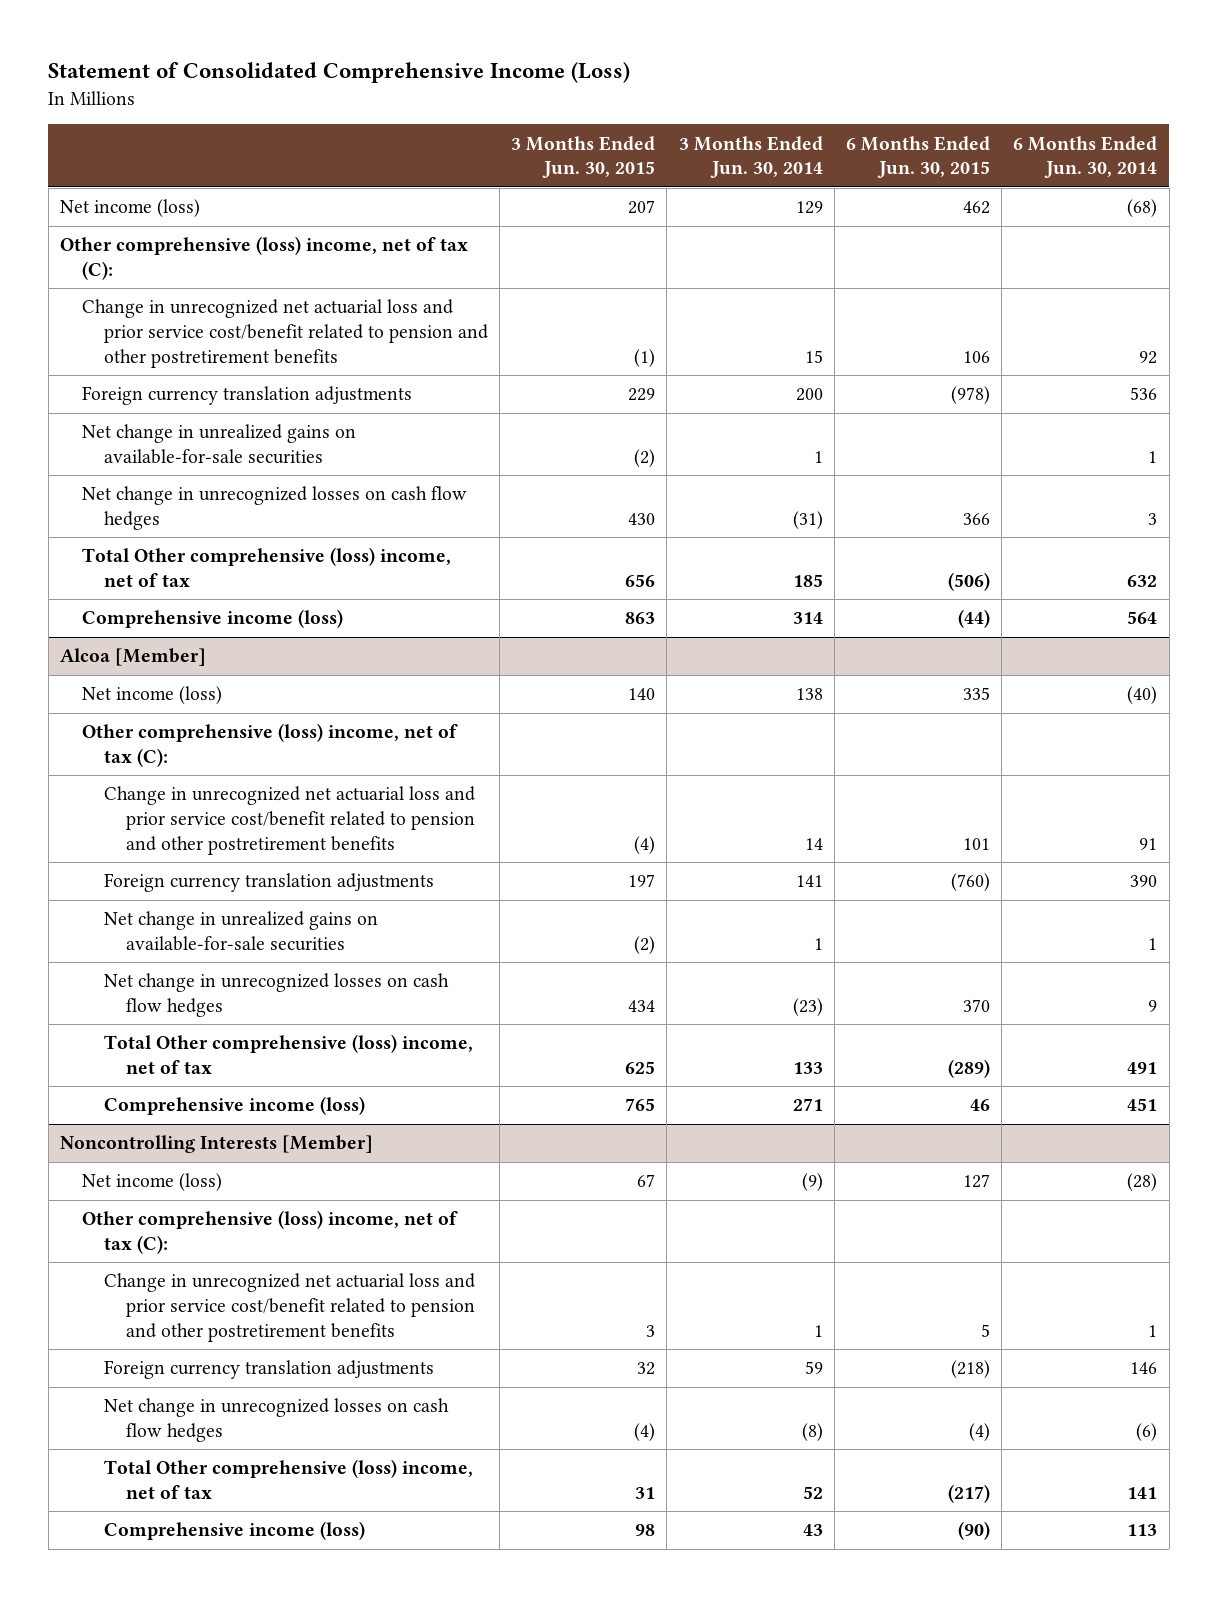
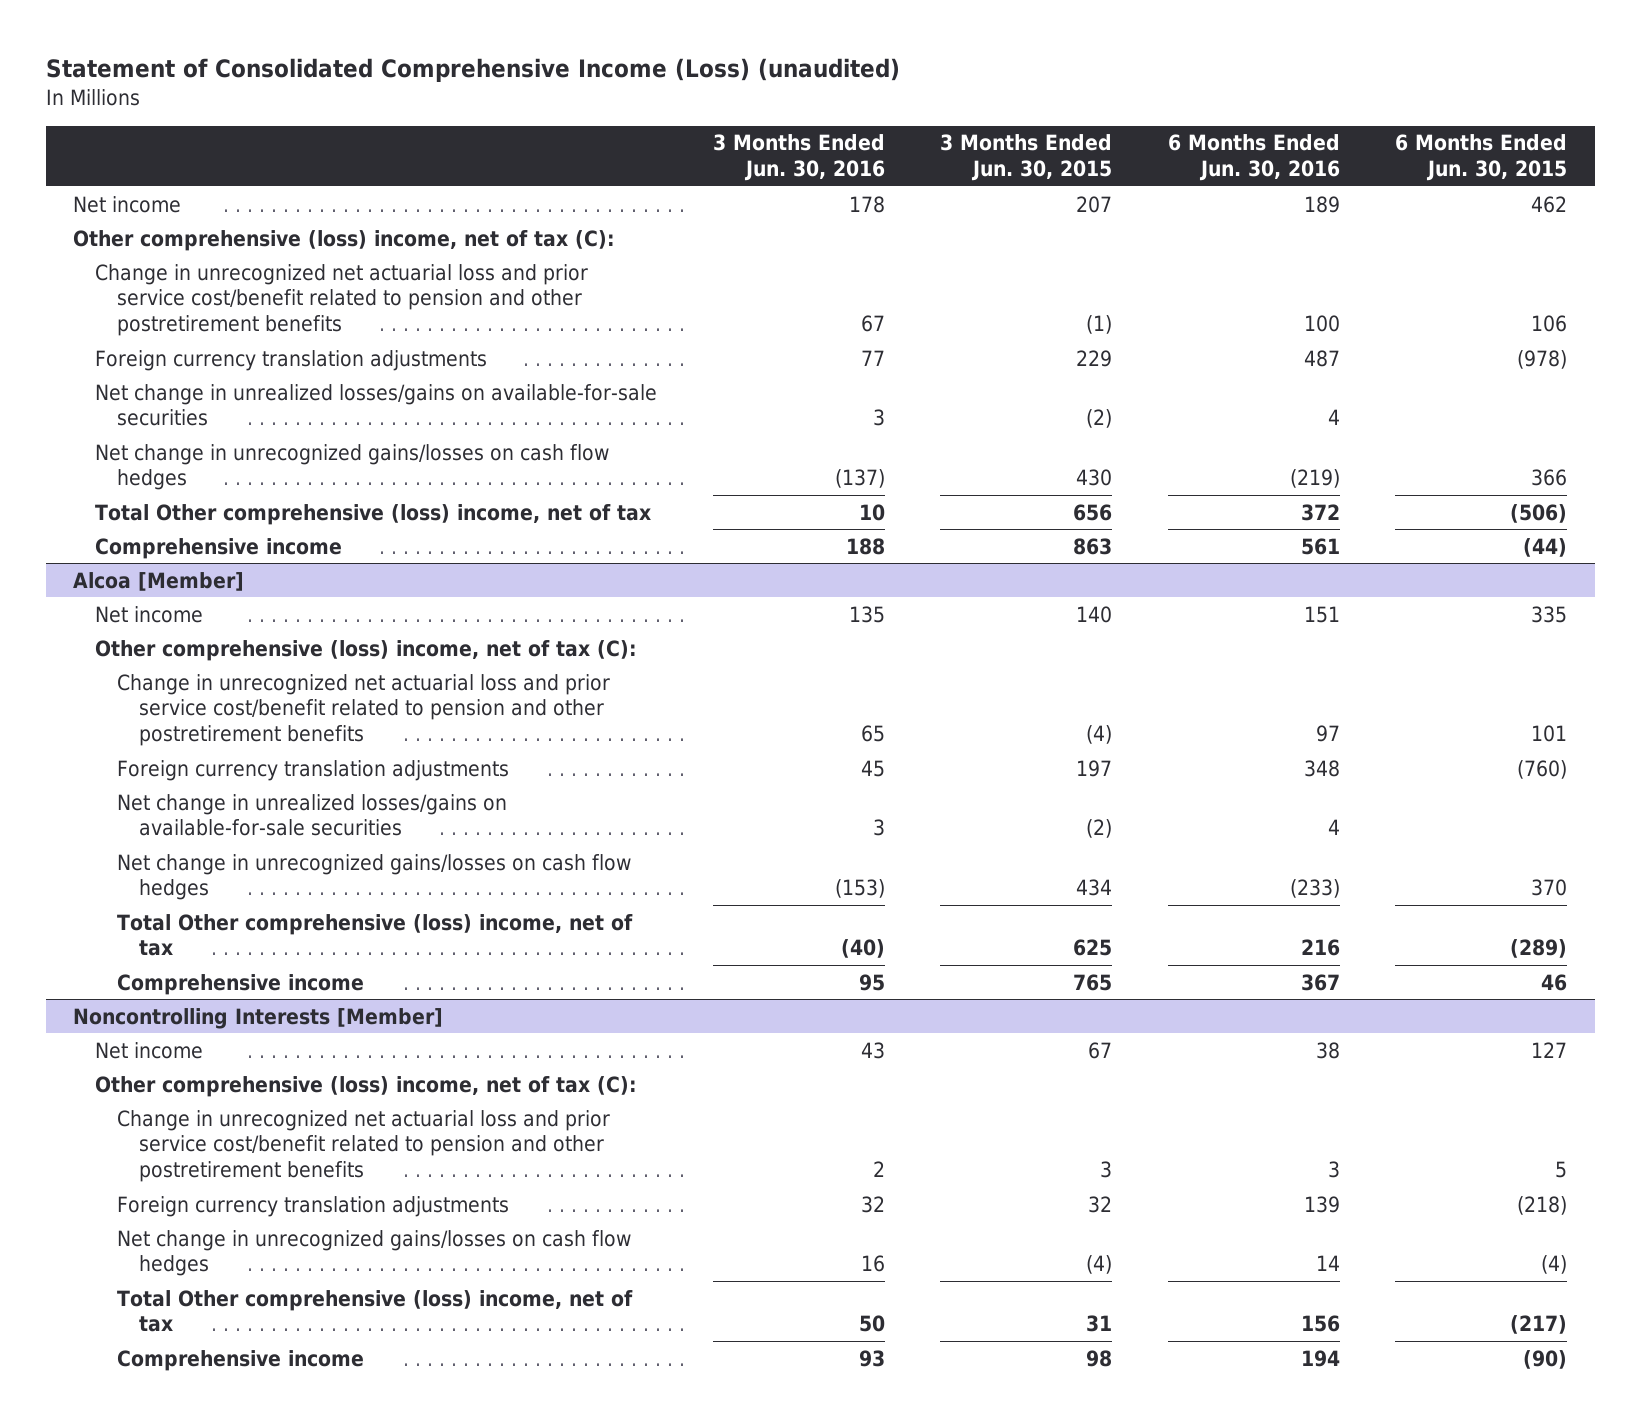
- Statement of Consolidated Comprehensive Income (Loss)
+ Statement of Consolidated Comprehensive Income (Loss) (unaudited)
- | 3 Months Ended Jun. 30, 2015 | 3 Months Ended Jun. 30, 2014 | 6 Months Ended Jun. 30, 2015 | 6 Months Ended Jun. 30, 2014
+ | 3 Months Ended Jun. 30, 2016 | 3 Months Ended Jun. 30, 2015 | 6 Months Ended Jun. 30, 2016 | 6 Months Ended Jun. 30, 2015
- Net income (loss) | 207 | 129 | 462 | (68)
+ Net income | 178 | 207 | 189 | 462
- Net change in unrealized gains on available-for-sale securities | (2) | 1 | | 1
- Net change in unrecognized losses on cash flow hedges | 430 | (31) | 366 | 3
+ Net change in unrealized losses/gains on available-for-sale securities | 3 | (2) | 4 |
+ Net change in unrecognized gains/losses on cash flow hedges | (137) | 430 | (219) | 366
- Comprehensive income (loss) | 863 | 314 | (44) | 564
+ Comprehensive income | 188 | 863 | 561 | (44)
@ Alcoa [Member]
- Net income (loss) | 140 | 138 | 335 | (40)
+ Net income | 135 | 140 | 151 | 335
- Net change in unrealized gains on available-for-sale securities | (2) | 1 | | 1
- Net change in unrecognized losses on cash flow hedges | 434 | (23) | 370 | 9
+ Net change in unrealized losses/gains on available-for-sale securities | 3 | (2) | 4 |
+ Net change in unrecognized gains/losses on cash flow hedges | (153) | 434 | (233) | 370
- Comprehensive income (loss) | 765 | 271 | 46 | 451
+ Comprehensive income | 95 | 765 | 367 | 46
@ Noncontrolling Interests [Member]
- Net income (loss) | 67 | (9) | 127 | (28)
+ Net income | 43 | 67 | 38 | 127
- Net change in unrecognized losses on cash flow hedges | (4) | (8) | (4) | (6)
+ Net change in unrecognized gains/losses on cash flow hedges | 16 | (4) | 14 | (4)
- Comprehensive income (loss) | 98 | 43 | (90) | 113
+ Comprehensive income | 93 | 98 | 194 | (90)

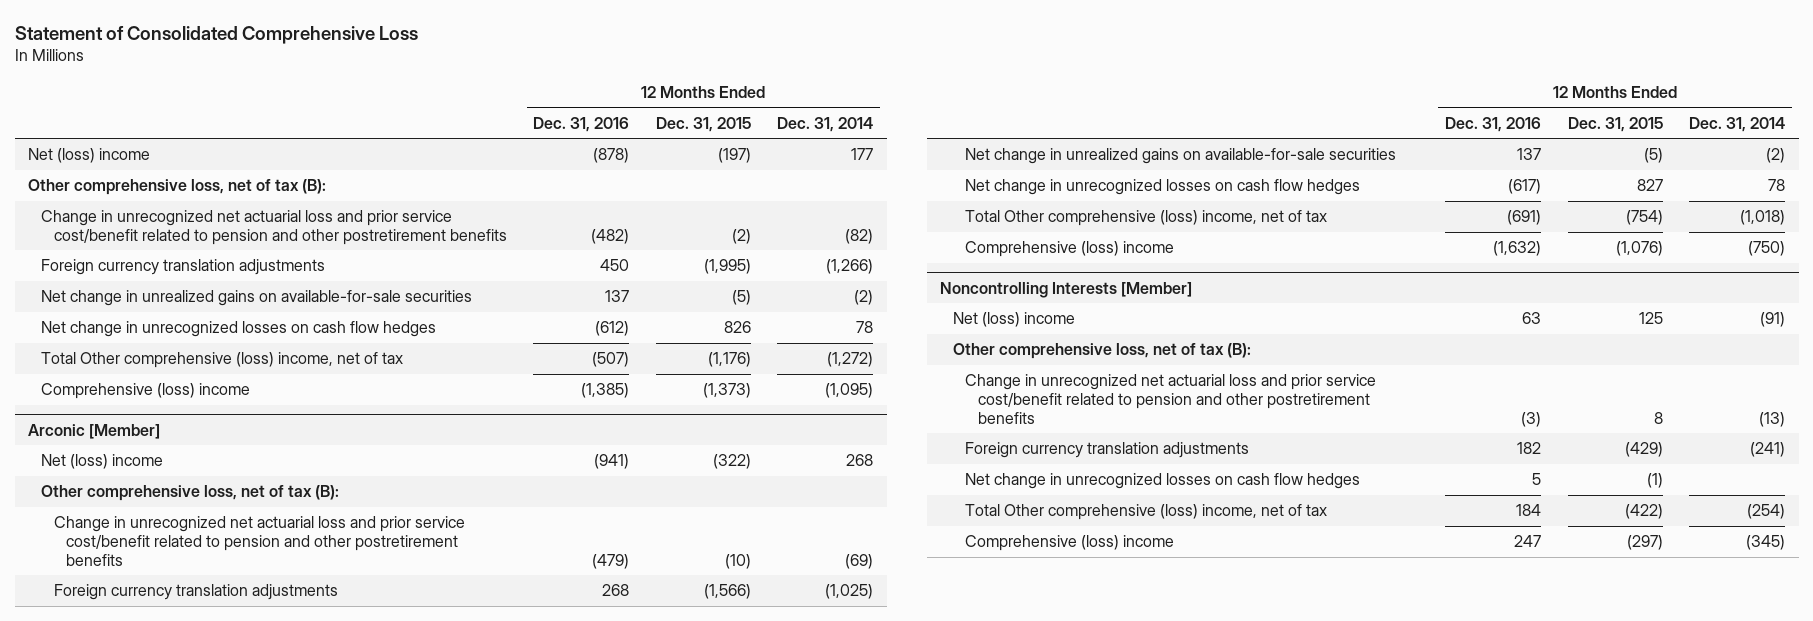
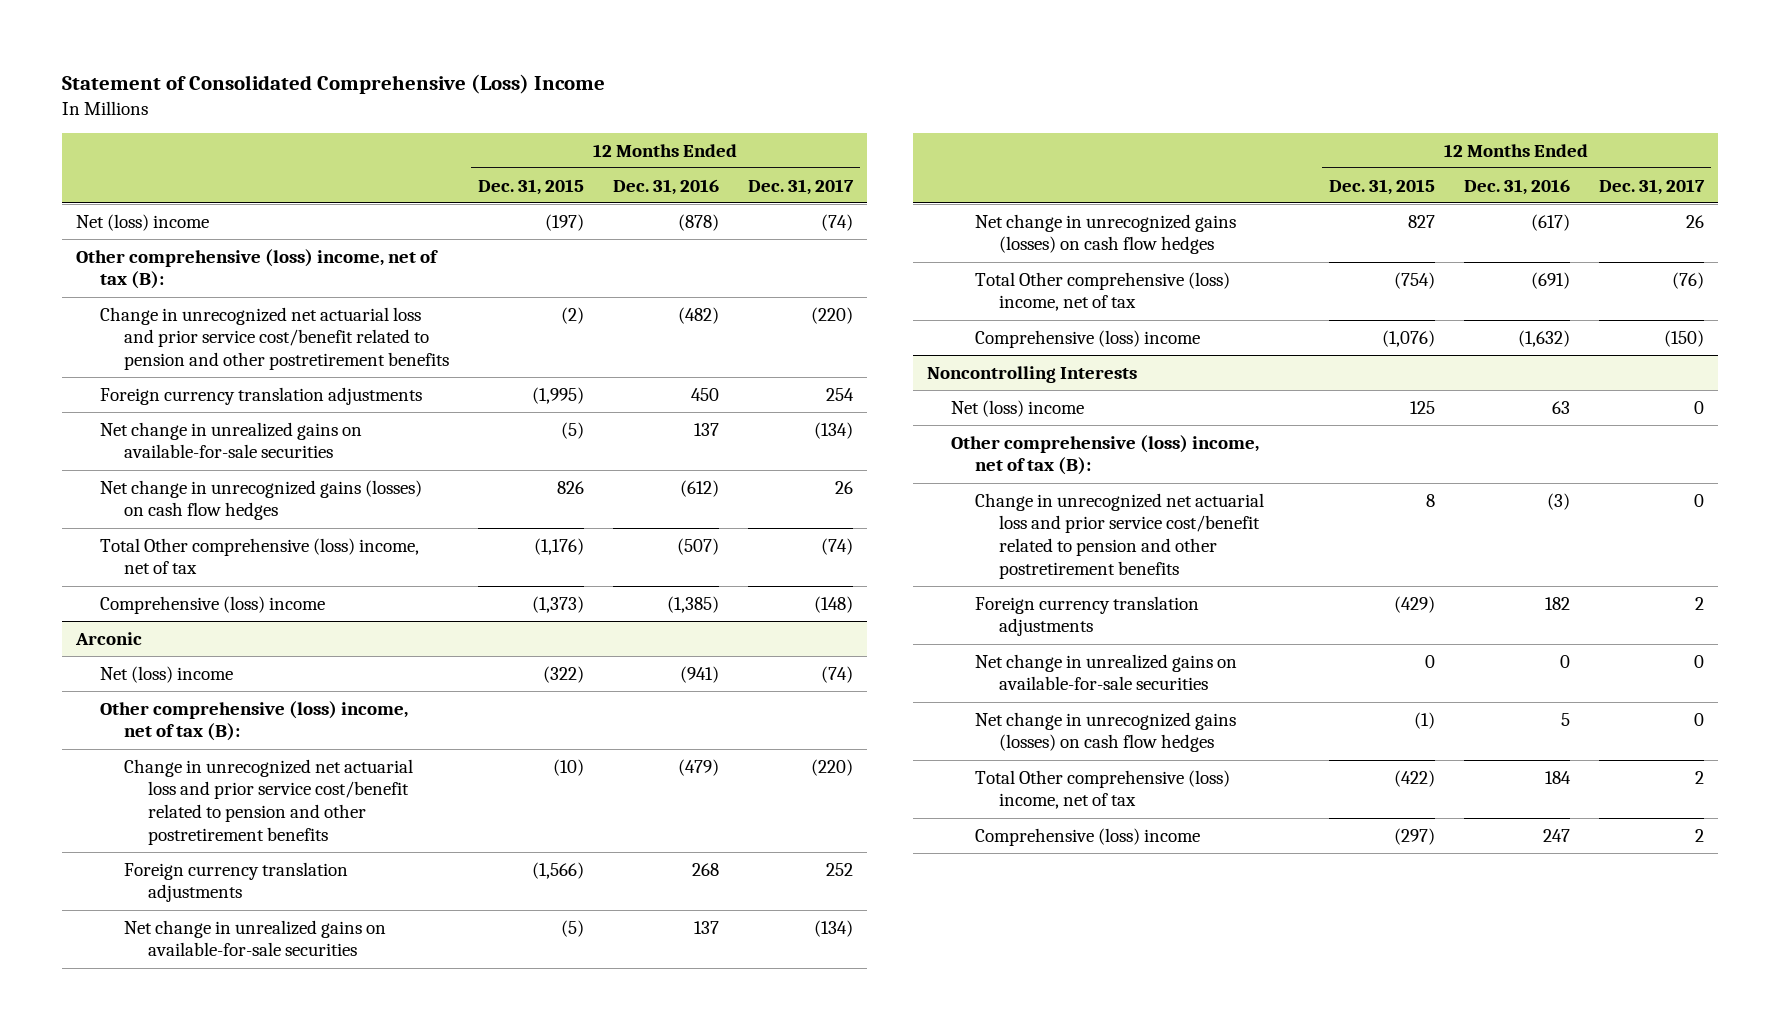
- Statement of Consolidated Comprehensive Loss
+ Statement of Consolidated Comprehensive (Loss) Income
- | 12 Months Ended Dec. 31, 2016 | 12 Months Ended Dec. 31, 2015 | 12 Months Ended Dec. 31, 2014
+ | 12 Months Ended Dec. 31, 2015 | 12 Months Ended Dec. 31, 2016 | 12 Months Ended Dec. 31, 2017
- Other comprehensive loss, net of tax (B):
+ Other comprehensive (loss) income, net of tax (B):
- Net change in unrecognized losses on cash flow hedges | (612) | 826 | 78
+ Net change in unrecognized gains (losses) on cash flow hedges | 826 | (612) | 26
- Arconic [Member]
+ Arconic
- Other comprehensive loss, net of tax (B):
+ Other comprehensive (loss) income, net of tax (B):
- Net change in unrecognized losses on cash flow hedges | (617) | 827 | 78
+ Net change in unrecognized gains (losses) on cash flow hedges | 827 | (617) | 26
- Noncontrolling Interests [Member]
+ Noncontrolling Interests
- Other comprehensive loss, net of tax (B):
+ Other comprehensive (loss) income, net of tax (B):
- Net change in unrecognized losses on cash flow hedges | 5 | (1) |
+ Net change in unrealized gains on available-for-sale securities | 0 | 0 | 0
+ Net change in unrecognized gains (losses) on cash flow hedges | (1) | 5 | 0

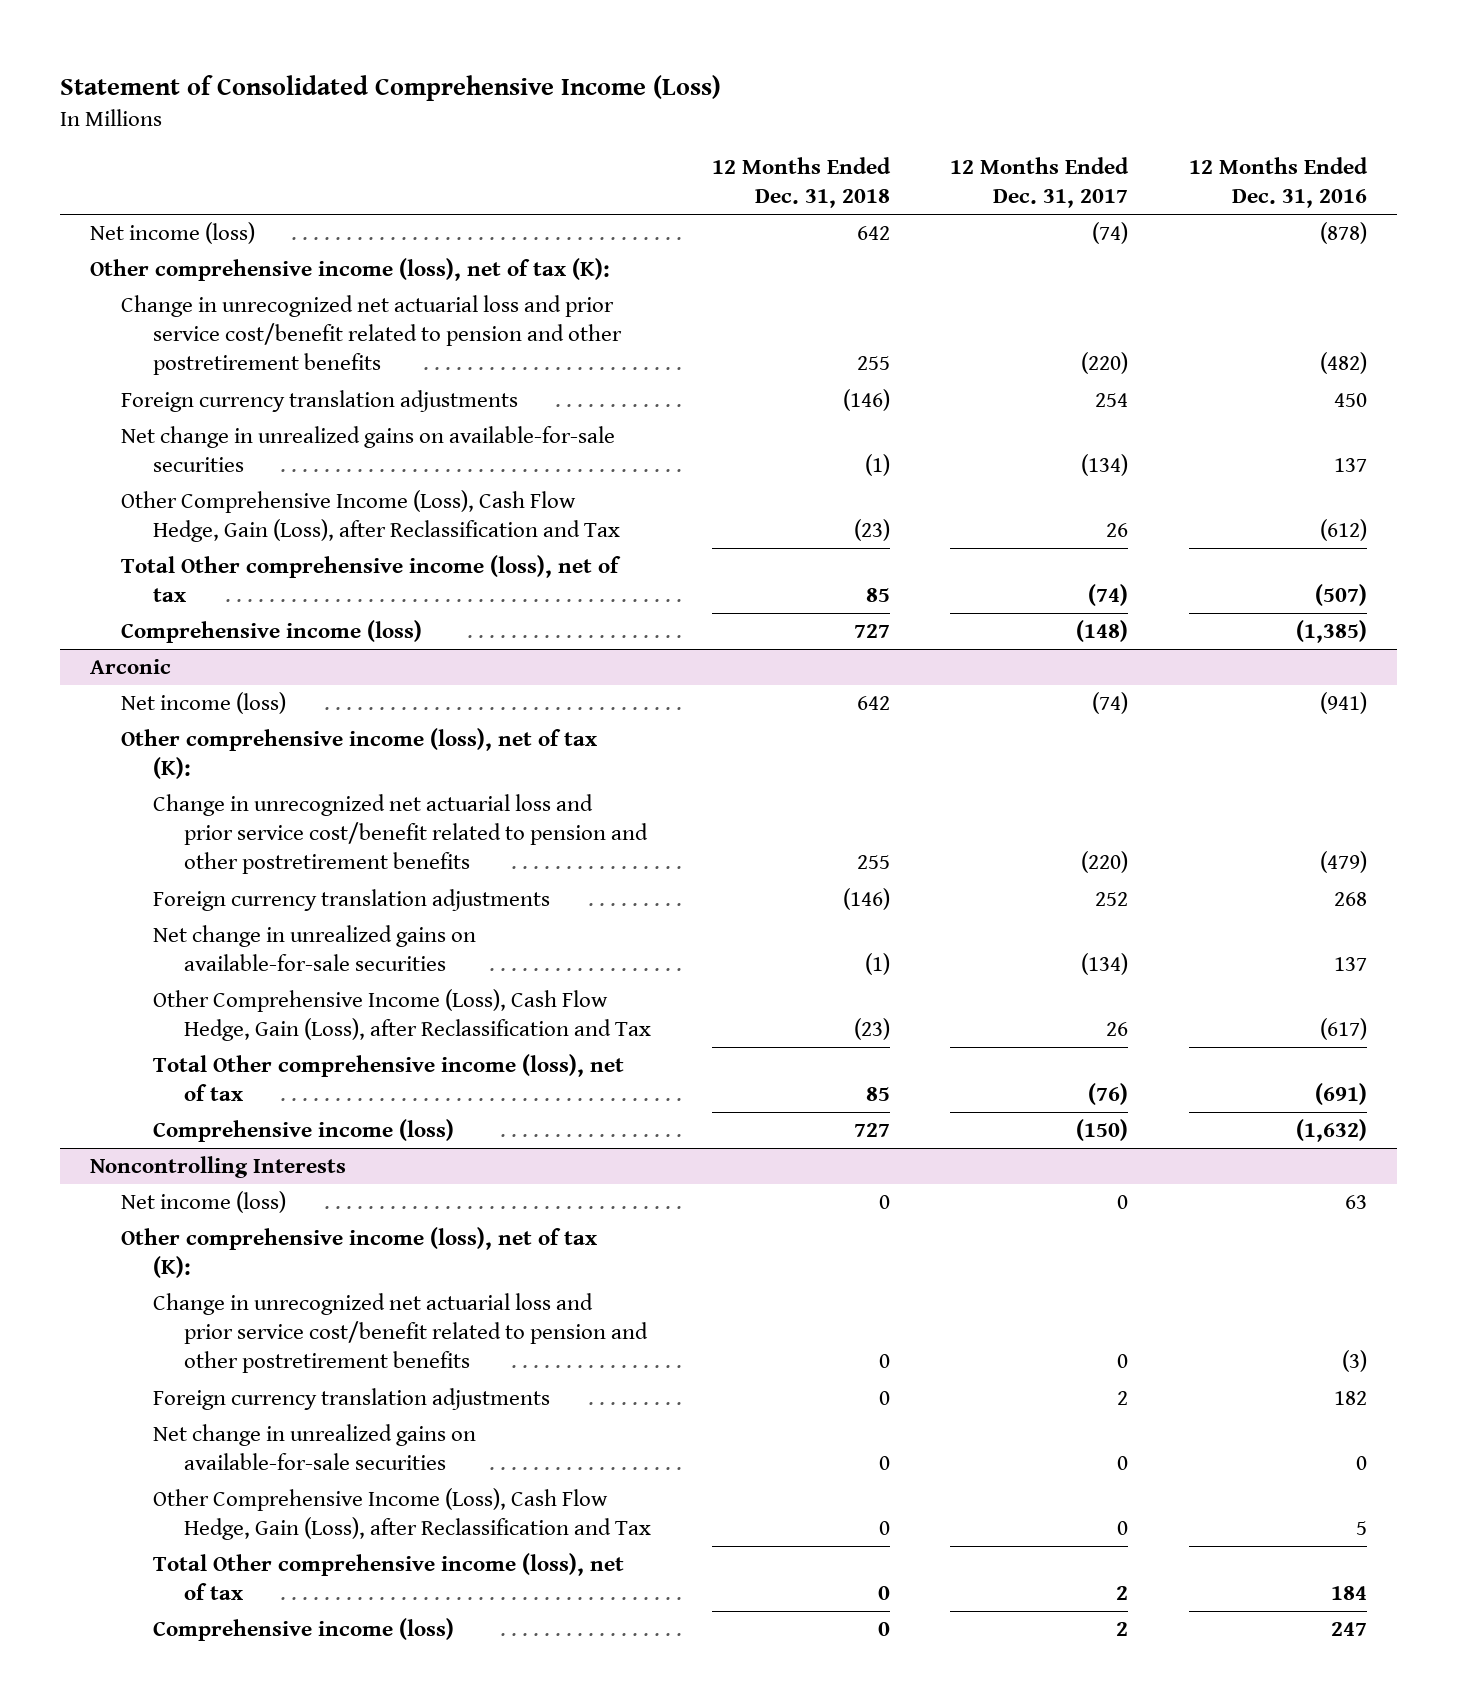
- Statement of Consolidated Comprehensive (Loss) Income
+ Statement of Consolidated Comprehensive Income (Loss)
- | 12 Months Ended Dec. 31, 2015 | 12 Months Ended Dec. 31, 2016 | 12 Months Ended Dec. 31, 2017
+ | 12 Months Ended Dec. 31, 2018 | 12 Months Ended Dec. 31, 2017 | 12 Months Ended Dec. 31, 2016
- Net (loss) income | (197) | (878) | (74)
- Other comprehensive (loss) income, net of tax (B):
+ Net income (loss) | 642 | (74) | (878)
+ Other comprehensive income (loss), net of tax (K):
- Net change in unrecognized gains (losses) on cash flow hedges | 826 | (612) | 26
- Total Other comprehensive (loss) income, net of tax | (1,176) | (507) | (74)
- Comprehensive (loss) income | (1,373) | (1,385) | (148)
+ Other Comprehensive Income (Loss), Cash Flow Hedge, Gain (Loss), after Reclassification and Tax | (23) | 26 | (612)
+ Total Other comprehensive income (loss), net of tax | 85 | (74) | (507)
+ Comprehensive income (loss) | 727 | (148) | (1,385)
@ Arconic
- Net (loss) income | (322) | (941) | (74)
- Other comprehensive (loss) income, net of tax (B):
+ Net income (loss) | 642 | (74) | (941)
+ Other comprehensive income (loss), net of tax (K):
- Net change in unrecognized gains (losses) on cash flow hedges | 827 | (617) | 26
- Total Other comprehensive (loss) income, net of tax | (754) | (691) | (76)
- Comprehensive (loss) income | (1,076) | (1,632) | (150)
+ Other Comprehensive Income (Loss), Cash Flow Hedge, Gain (Loss), after Reclassification and Tax | (23) | 26 | (617)
+ Total Other comprehensive income (loss), net of tax | 85 | (76) | (691)
+ Comprehensive income (loss) | 727 | (150) | (1,632)
@ Noncontrolling Interests
- Net (loss) income | 125 | 63 | 0
- Other comprehensive (loss) income, net of tax (B):
+ Net income (loss) | 0 | 0 | 63
+ Other comprehensive income (loss), net of tax (K):
- Net change in unrecognized gains (losses) on cash flow hedges | (1) | 5 | 0
- Total Other comprehensive (loss) income, net of tax | (422) | 184 | 2
- Comprehensive (loss) income | (297) | 247 | 2
+ Other Comprehensive Income (Loss), Cash Flow Hedge, Gain (Loss), after Reclassification and Tax | 0 | 0 | 5
+ Total Other comprehensive income (loss), net of tax | 0 | 2 | 184
+ Comprehensive income (loss) | 0 | 2 | 247

